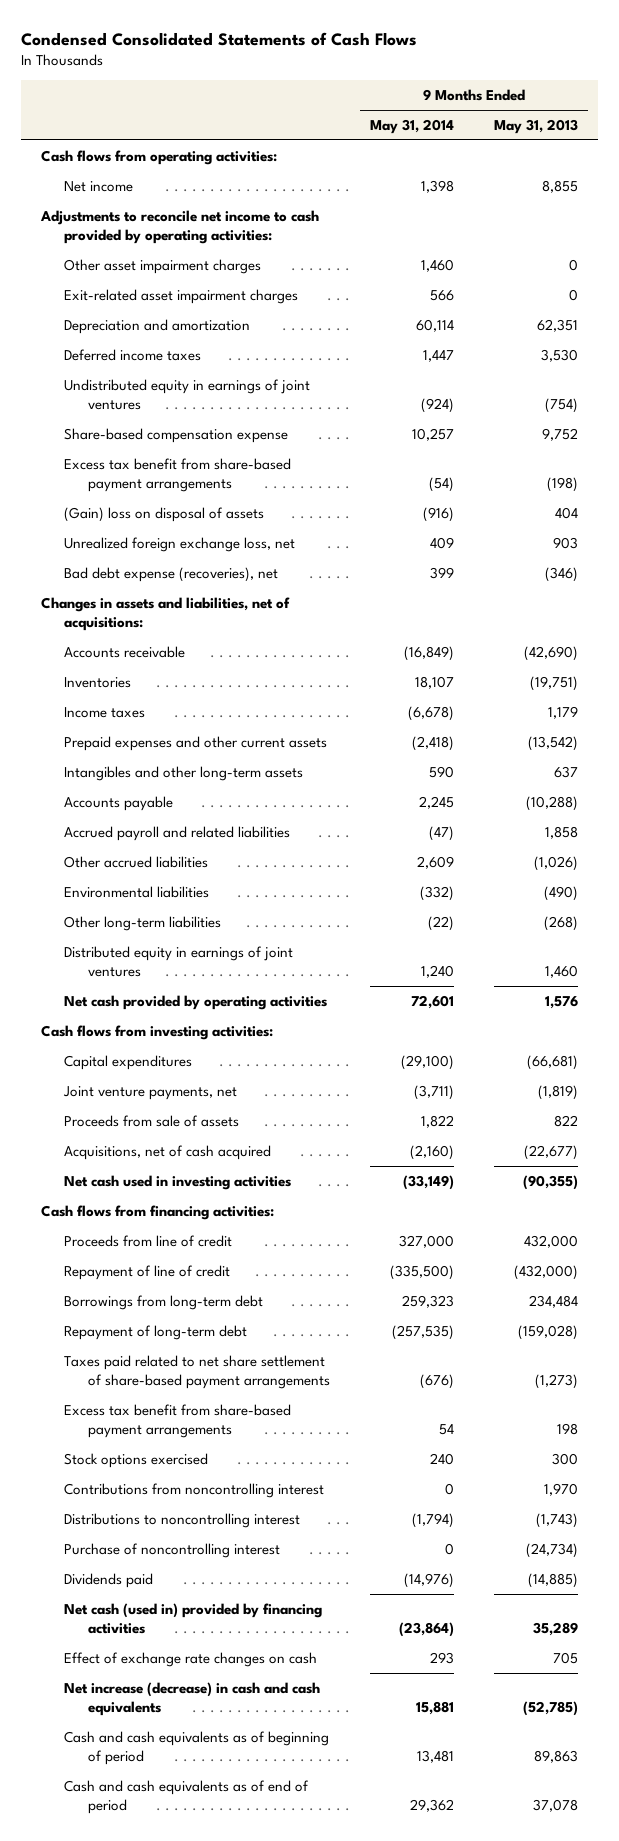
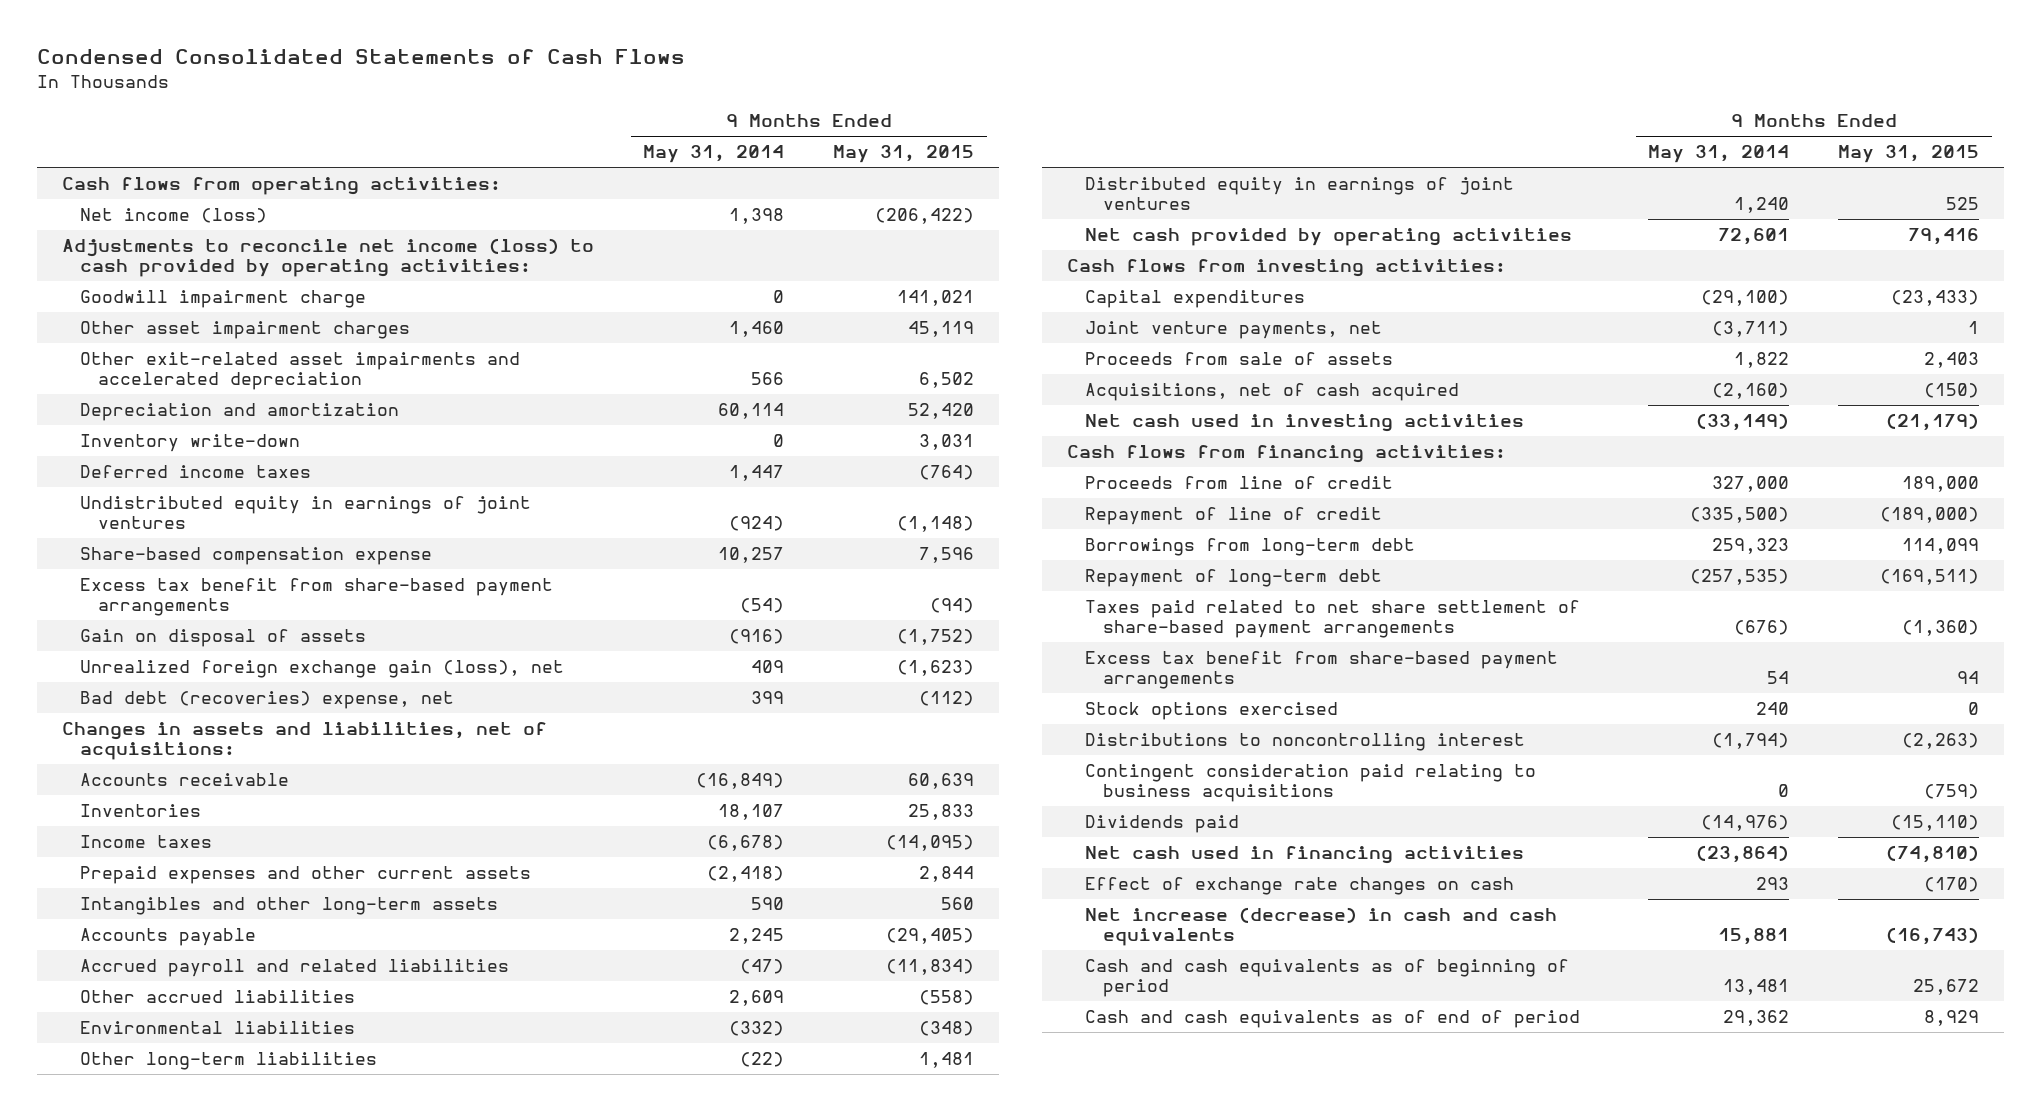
- | 9 Months Ended May 31, 2014 | 9 Months Ended May 31, 2013
+ | 9 Months Ended May 31, 2014 | 9 Months Ended May 31, 2015
- Net income | 1,398 | 8,855
- Adjustments to reconcile net income to cash provided by operating activities:
+ Net income (loss) | 1,398 | (206,422)
+ Adjustments to reconcile net income (loss) to cash provided by operating activities:
+ Goodwill impairment charge | 0 | 141,021
- Exit-related asset impairment charges | 566 | 0
+ Other exit-related asset impairments and accelerated depreciation | 566 | 6,502
+ Inventory write-down | 0 | 3,031
- (Gain) loss on disposal of assets | (916) | 404
- Unrealized foreign exchange loss, net | 409 | 903
- Bad debt expense (recoveries), net | 399 | (346)
+ Gain on disposal of assets | (916) | (1,752)
+ Unrealized foreign exchange gain (loss), net | 409 | (1,623)
+ Bad debt (recoveries) expense, net | 399 | (112)
- Contributions from noncontrolling interest | 0 | 1,970
- Purchase of noncontrolling interest | 0 | (24,734)
+ Contingent consideration paid relating to business acquisitions | 0 | (759)
- Net cash (used in) provided by financing activities | (23,864) | 35,289
+ Net cash used in financing activities | (23,864) | (74,810)

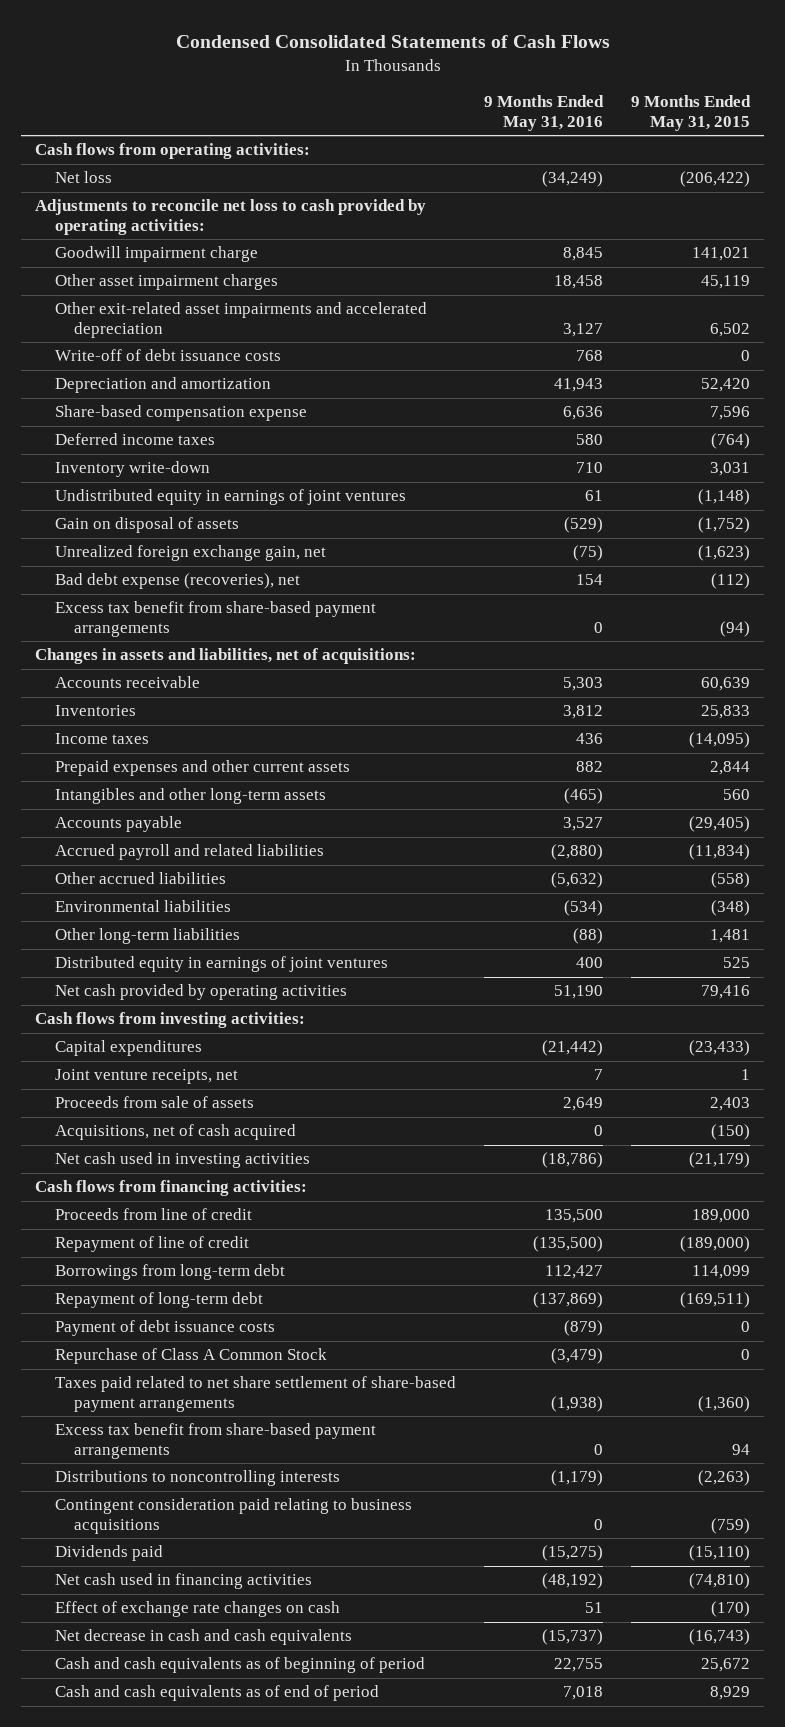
- | 9 Months Ended May 31, 2014 | 9 Months Ended May 31, 2015
+ | 9 Months Ended May 31, 2016 | 9 Months Ended May 31, 2015
- Net income (loss) | 1,398 | (206,422)
- Adjustments to reconcile net income (loss) to cash provided by operating activities:
+ Net loss | (34,249) | (206,422)
+ Adjustments to reconcile net loss to cash provided by operating activities:
+ Write-off of debt issuance costs | 768 | 0
moved up: Share-based compensation expense | 6,636 | 7,596
moved down: Inventory write-down | 710 | 3,031
- Unrealized foreign exchange gain (loss), net | 409 | (1,623)
- Bad debt (recoveries) expense, net | 399 | (112)
+ Unrealized foreign exchange gain, net | (75) | (1,623)
+ Bad debt expense (recoveries), net | 154 | (112)
moved down: Excess tax benefit from share-based payment arrangements | 0 | (94)
- Joint venture payments, net | (3,711) | 1
+ Joint venture receipts, net | 7 | 1
+ Payment of debt issuance costs | (879) | 0
+ Repurchase of Class A Common Stock | (3,479) | 0
- Stock options exercised | 240 | 0
- Distributions to noncontrolling interest | (1,794) | (2,263)
+ Distributions to noncontrolling interests | (1,179) | (2,263)
- Net increase (decrease) in cash and cash equivalents | 15,881 | (16,743)
+ Net decrease in cash and cash equivalents | (15,737) | (16,743)

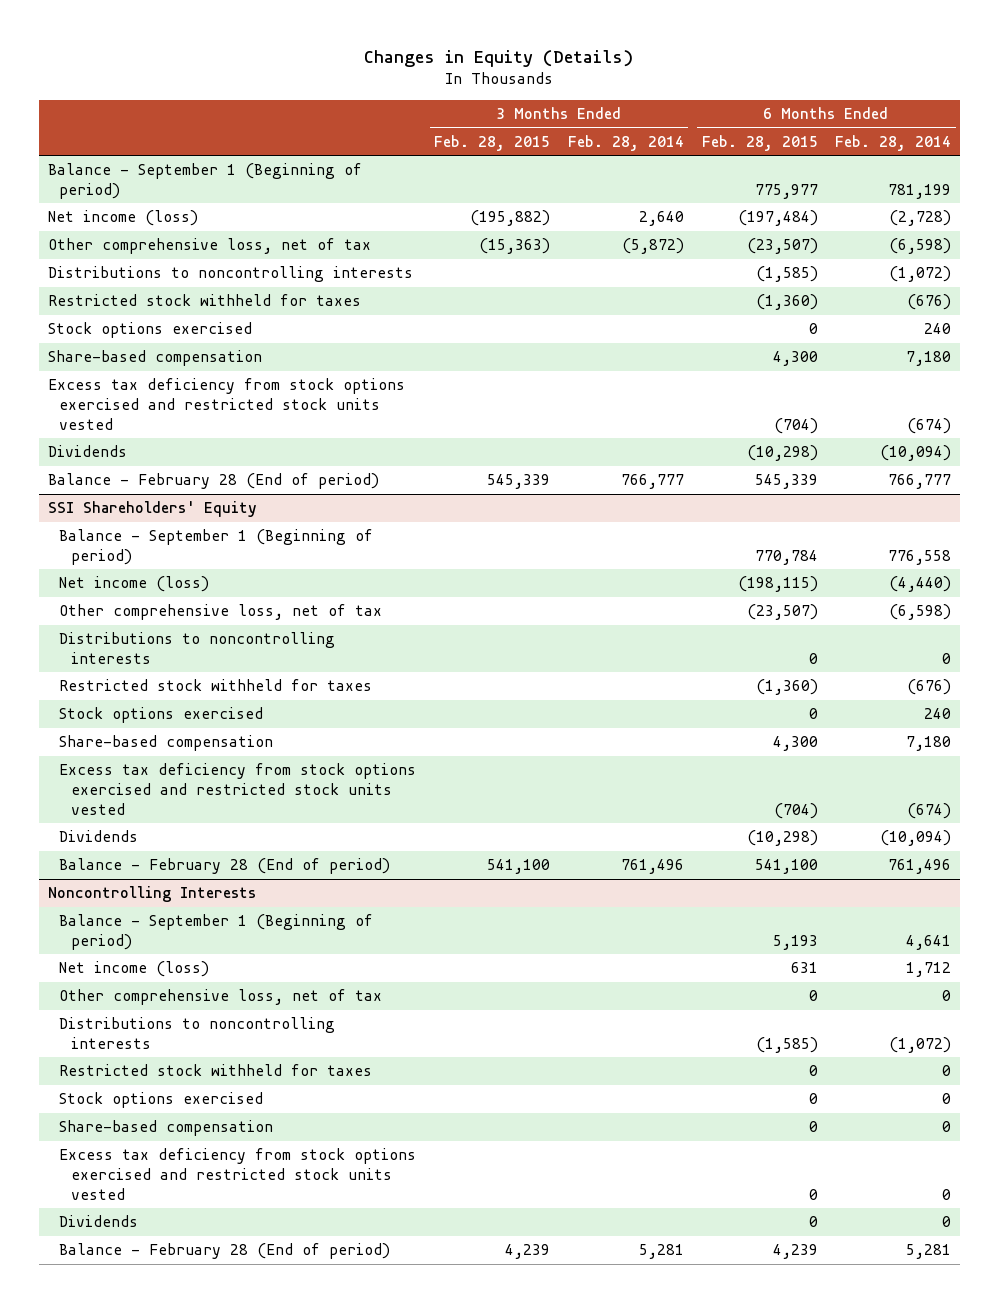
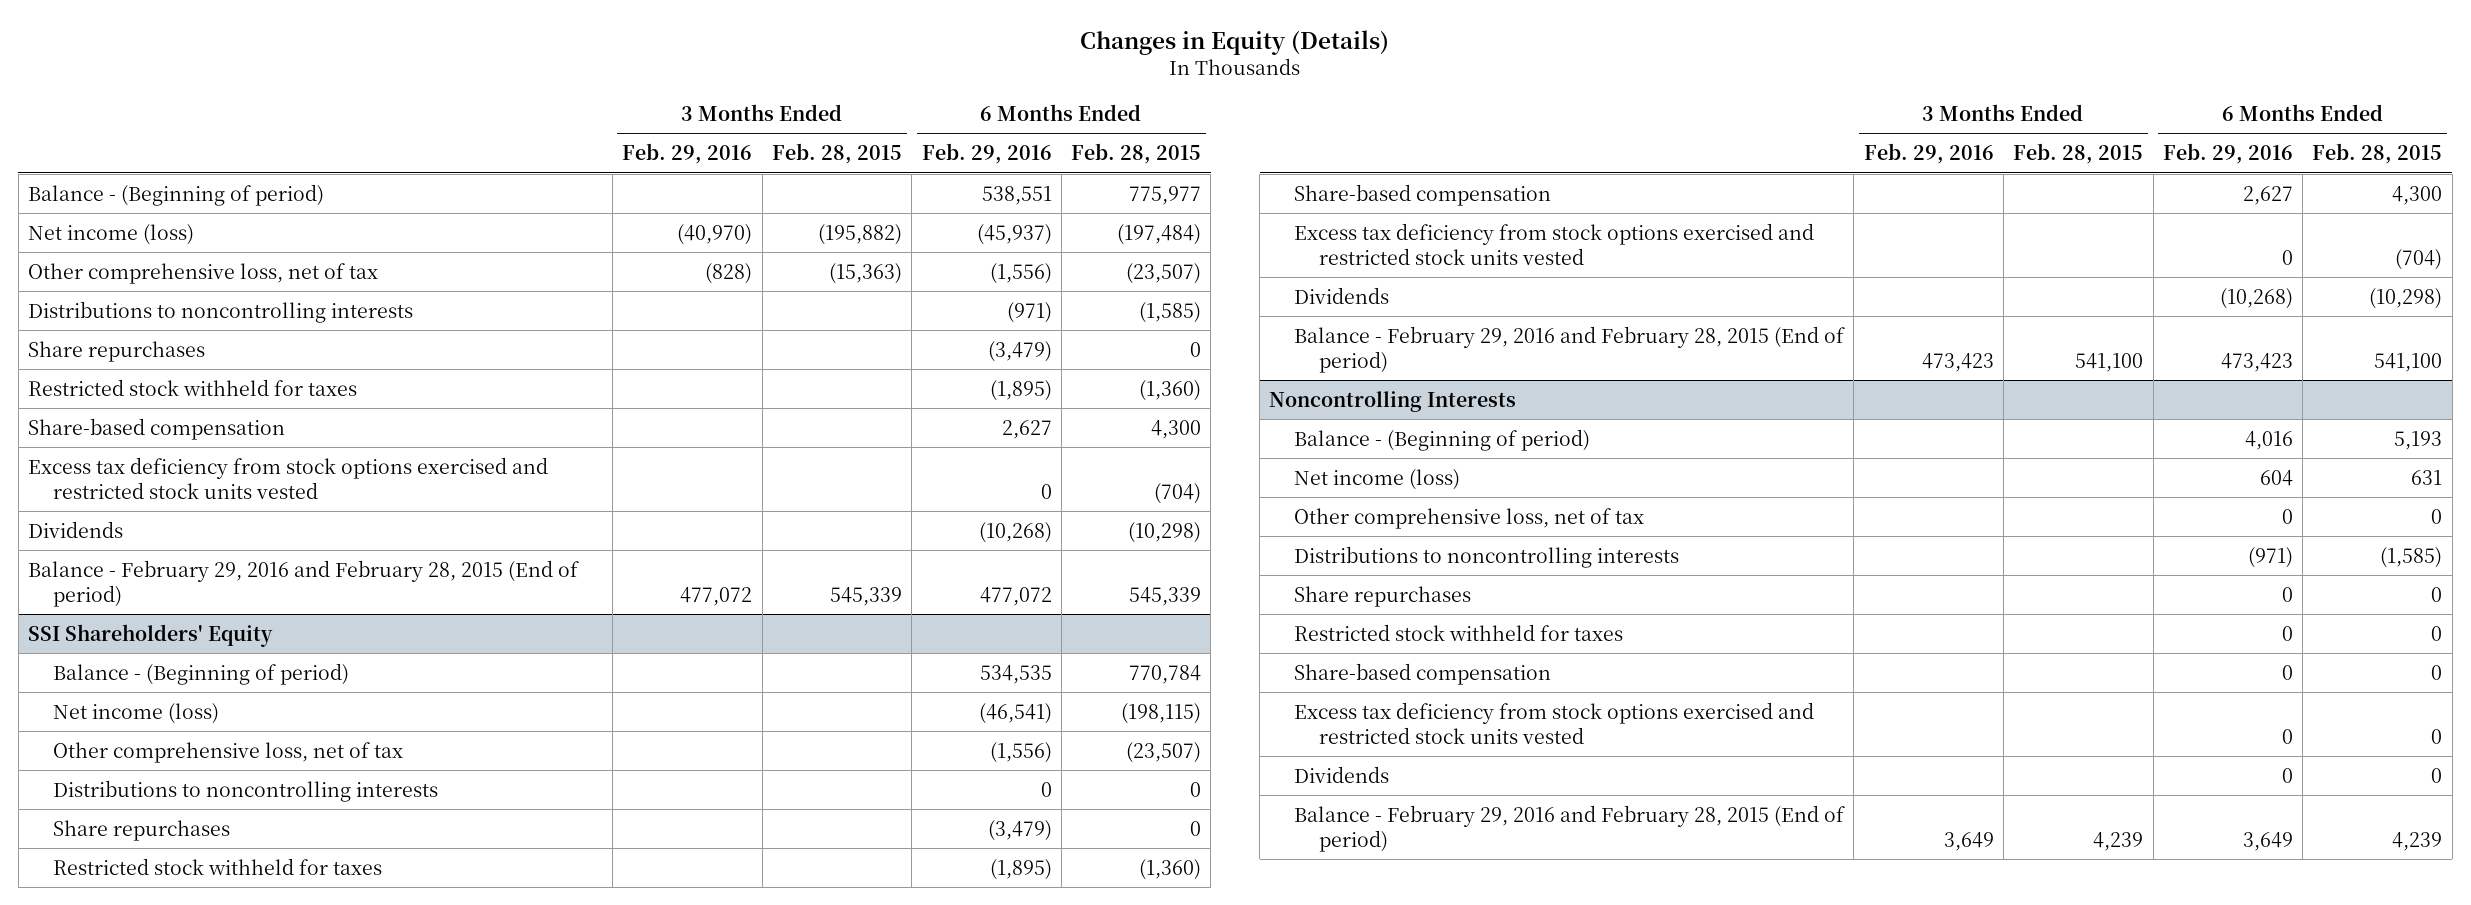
- | 3 Months Ended Feb. 28, 2015 | 3 Months Ended Feb. 28, 2014 | 6 Months Ended Feb. 28, 2015 | 6 Months Ended Feb. 28, 2014
+ | 3 Months Ended Feb. 29, 2016 | 3 Months Ended Feb. 28, 2015 | 6 Months Ended Feb. 29, 2016 | 6 Months Ended Feb. 28, 2015
- Balance - September 1 (Beginning of period) | | | 775,977 | 781,199
+ Balance - (Beginning of period) | | | 538,551 | 775,977
+ Share repurchases | | | (3,479) | 0
- Stock options exercised | | | 0 | 240
- Balance - February 28 (End of period) | 545,339 | 766,777 | 545,339 | 766,777
+ Balance - February 29, 2016 and February 28, 2015 (End of period) | 477,072 | 545,339 | 477,072 | 545,339
@ SSI Shareholders' Equity
- Balance - September 1 (Beginning of period) | | | 770,784 | 776,558
+ Balance - (Beginning of period) | | | 534,535 | 770,784
+ Share repurchases | | | (3,479) | 0
- Stock options exercised | | | 0 | 240
- Balance - February 28 (End of period) | 541,100 | 761,496 | 541,100 | 761,496
+ Balance - February 29, 2016 and February 28, 2015 (End of period) | 473,423 | 541,100 | 473,423 | 541,100
@ Noncontrolling Interests
- Balance - September 1 (Beginning of period) | | | 5,193 | 4,641
+ Balance - (Beginning of period) | | | 4,016 | 5,193
+ Share repurchases | | | 0 | 0
- Stock options exercised | | | 0 | 0
- Balance - February 28 (End of period) | 4,239 | 5,281 | 4,239 | 5,281
+ Balance - February 29, 2016 and February 28, 2015 (End of period) | 3,649 | 4,239 | 3,649 | 4,239

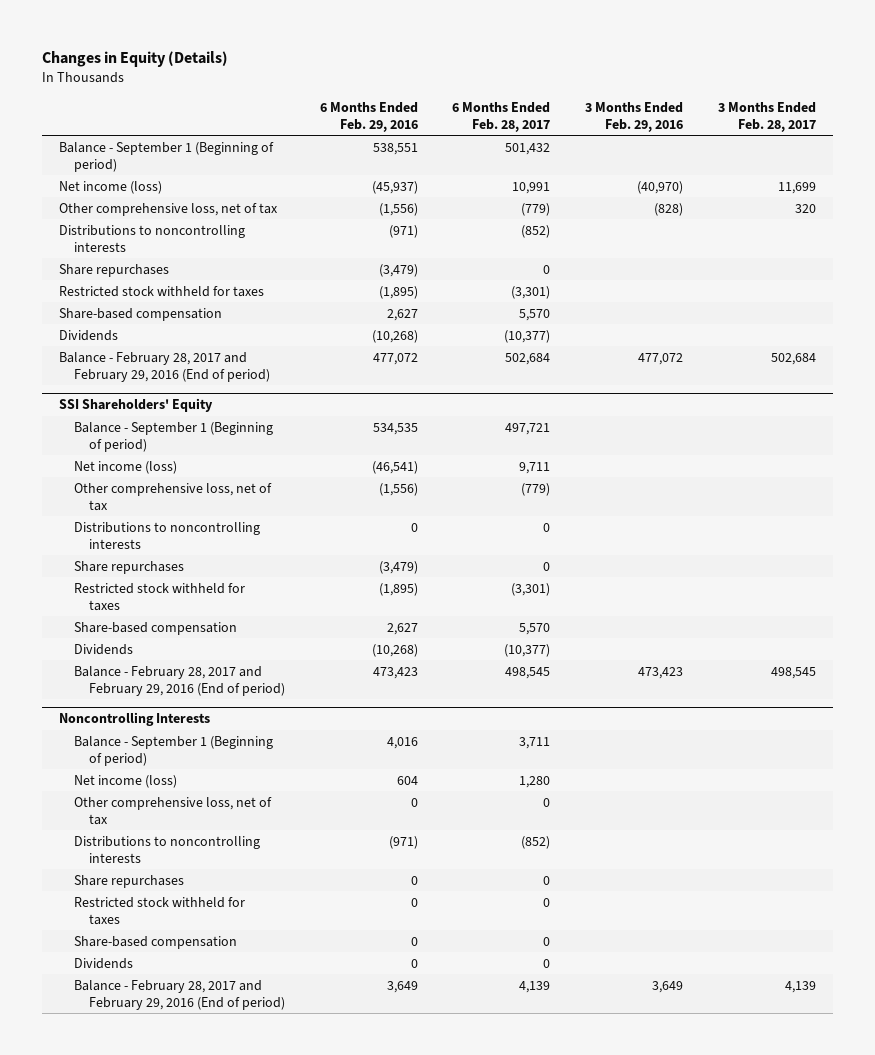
- | 3 Months Ended Feb. 29, 2016 | 3 Months Ended Feb. 28, 2015 | 6 Months Ended Feb. 29, 2016 | 6 Months Ended Feb. 28, 2015
+ | 6 Months Ended Feb. 29, 2016 | 6 Months Ended Feb. 28, 2017 | 3 Months Ended Feb. 29, 2016 | 3 Months Ended Feb. 28, 2017
- Balance - (Beginning of period) | | | 538,551 | 775,977
+ Balance - September 1 (Beginning of period) | 538,551 | 501,432 | |
- Excess tax deficiency from stock options exercised and restricted stock units vested | | | 0 | (704)
- Balance - February 29, 2016 and February 28, 2015 (End of period) | 477,072 | 545,339 | 477,072 | 545,339
+ Balance - February 28, 2017 and February 29, 2016 (End of period) | 477,072 | 502,684 | 477,072 | 502,684
@ SSI Shareholders' Equity
- Balance - (Beginning of period) | | | 534,535 | 770,784
+ Balance - September 1 (Beginning of period) | 534,535 | 497,721 | |
- Excess tax deficiency from stock options exercised and restricted stock units vested | | | 0 | (704)
- Balance - February 29, 2016 and February 28, 2015 (End of period) | 473,423 | 541,100 | 473,423 | 541,100
+ Balance - February 28, 2017 and February 29, 2016 (End of period) | 473,423 | 498,545 | 473,423 | 498,545
@ Noncontrolling Interests
- Balance - (Beginning of period) | | | 4,016 | 5,193
+ Balance - September 1 (Beginning of period) | 4,016 | 3,711 | |
- Excess tax deficiency from stock options exercised and restricted stock units vested | | | 0 | 0
- Balance - February 29, 2016 and February 28, 2015 (End of period) | 3,649 | 4,239 | 3,649 | 4,239
+ Balance - February 28, 2017 and February 29, 2016 (End of period) | 3,649 | 4,139 | 3,649 | 4,139

